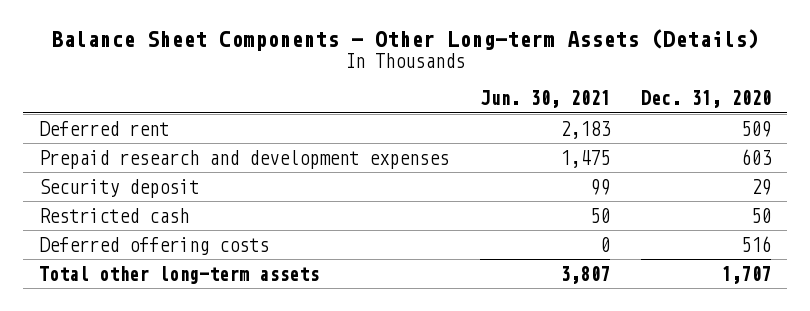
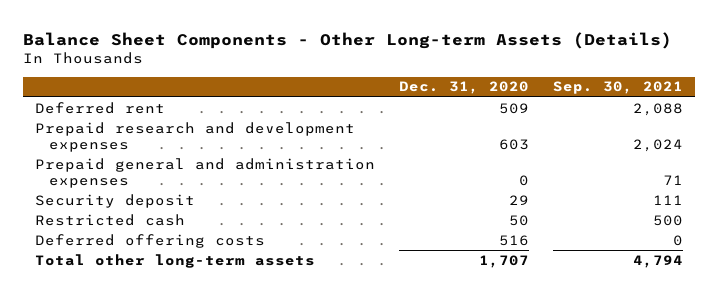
- | Jun. 30, 2021 | Dec. 31, 2020
+ | Dec. 31, 2020 | Sep. 30, 2021
+ Prepaid general and administration expenses | 0 | 71

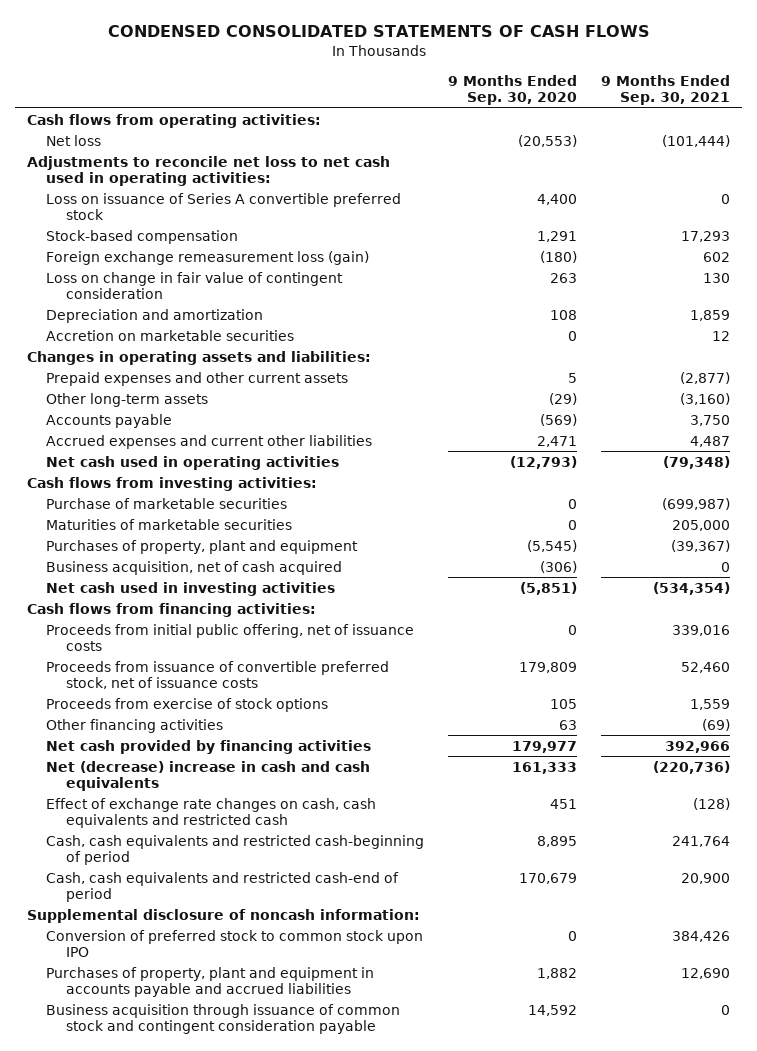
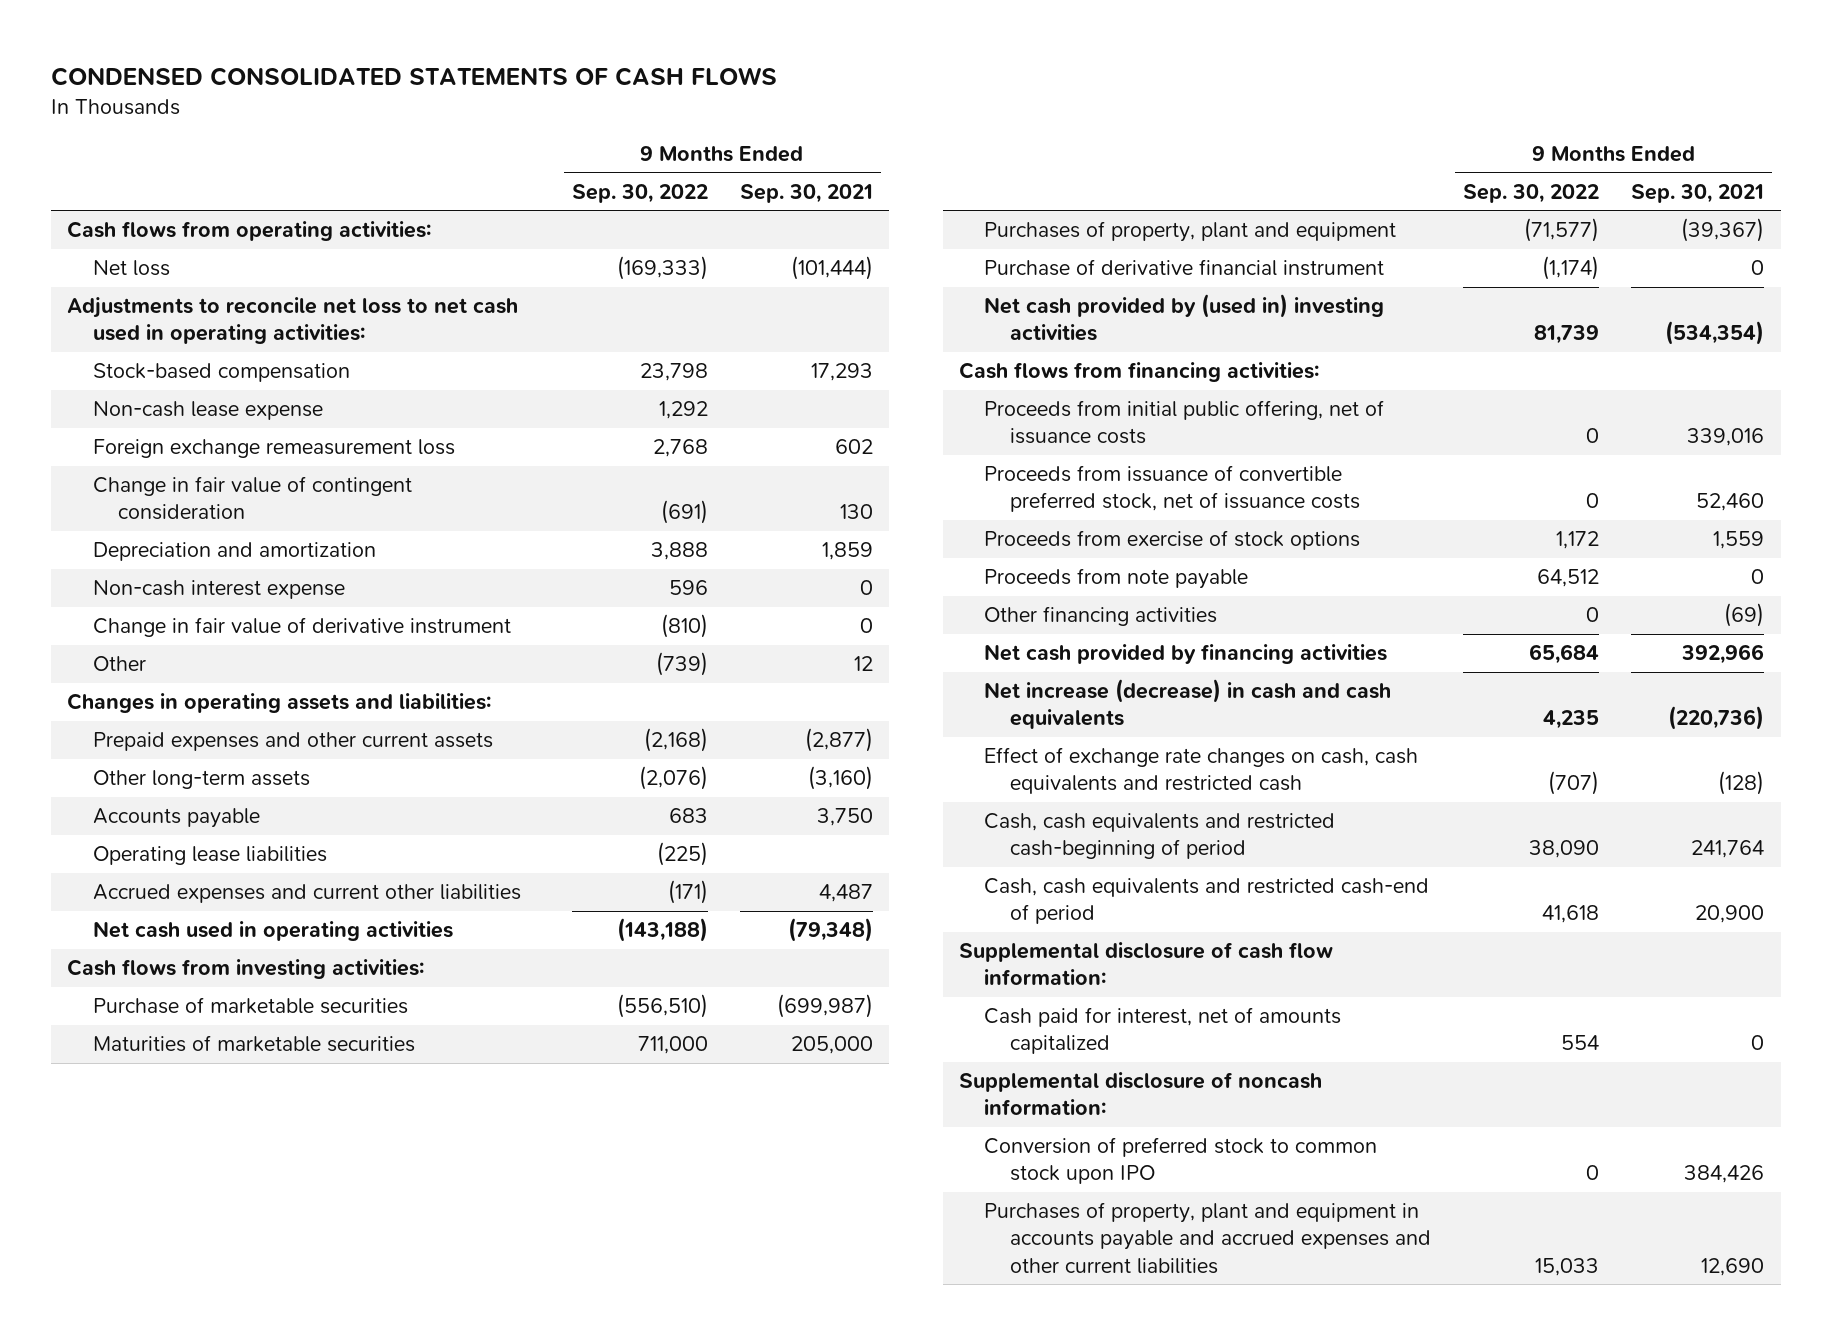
- | 9 Months Ended Sep. 30, 2020 | 9 Months Ended Sep. 30, 2021
+ | 9 Months Ended Sep. 30, 2022 | 9 Months Ended Sep. 30, 2021
- Loss on issuance of Series A convertible preferred stock | 4,400 | 0
- Foreign exchange remeasurement loss (gain) | (180) | 602
- Loss on change in fair value of contingent consideration | 263 | 130
+ Non-cash lease expense | 1,292 |
+ Foreign exchange remeasurement loss | 2,768 | 602
+ Change in fair value of contingent consideration | (691) | 130
- Accretion on marketable securities | 0 | 12
+ Non-cash interest expense | 596 | 0
+ Change in fair value of derivative instrument | (810) | 0
+ Other | (739) | 12
+ Operating lease liabilities | (225) |
- Business acquisition, net of cash acquired | (306) | 0
- Net cash used in investing activities | (5,851) | (534,354)
+ Purchase of derivative financial instrument | (1,174) | 0
+ Net cash provided by (used in) investing activities | 81,739 | (534,354)
+ Proceeds from note payable | 64,512 | 0
- Net (decrease) increase in cash and cash equivalents | 161,333 | (220,736)
+ Net increase (decrease) in cash and cash equivalents | 4,235 | (220,736)
+ Supplemental disclosure of cash flow information:
+ Cash paid for interest, net of amounts capitalized | 554 | 0
- Purchases of property, plant and equipment in accounts payable and accrued liabilities | 1,882 | 12,690
- Business acquisition through issuance of common stock and contingent consideration payable | 14,592 | 0
+ Purchases of property, plant and equipment in accounts payable and accrued expenses and other current liabilities | 15,033 | 12,690

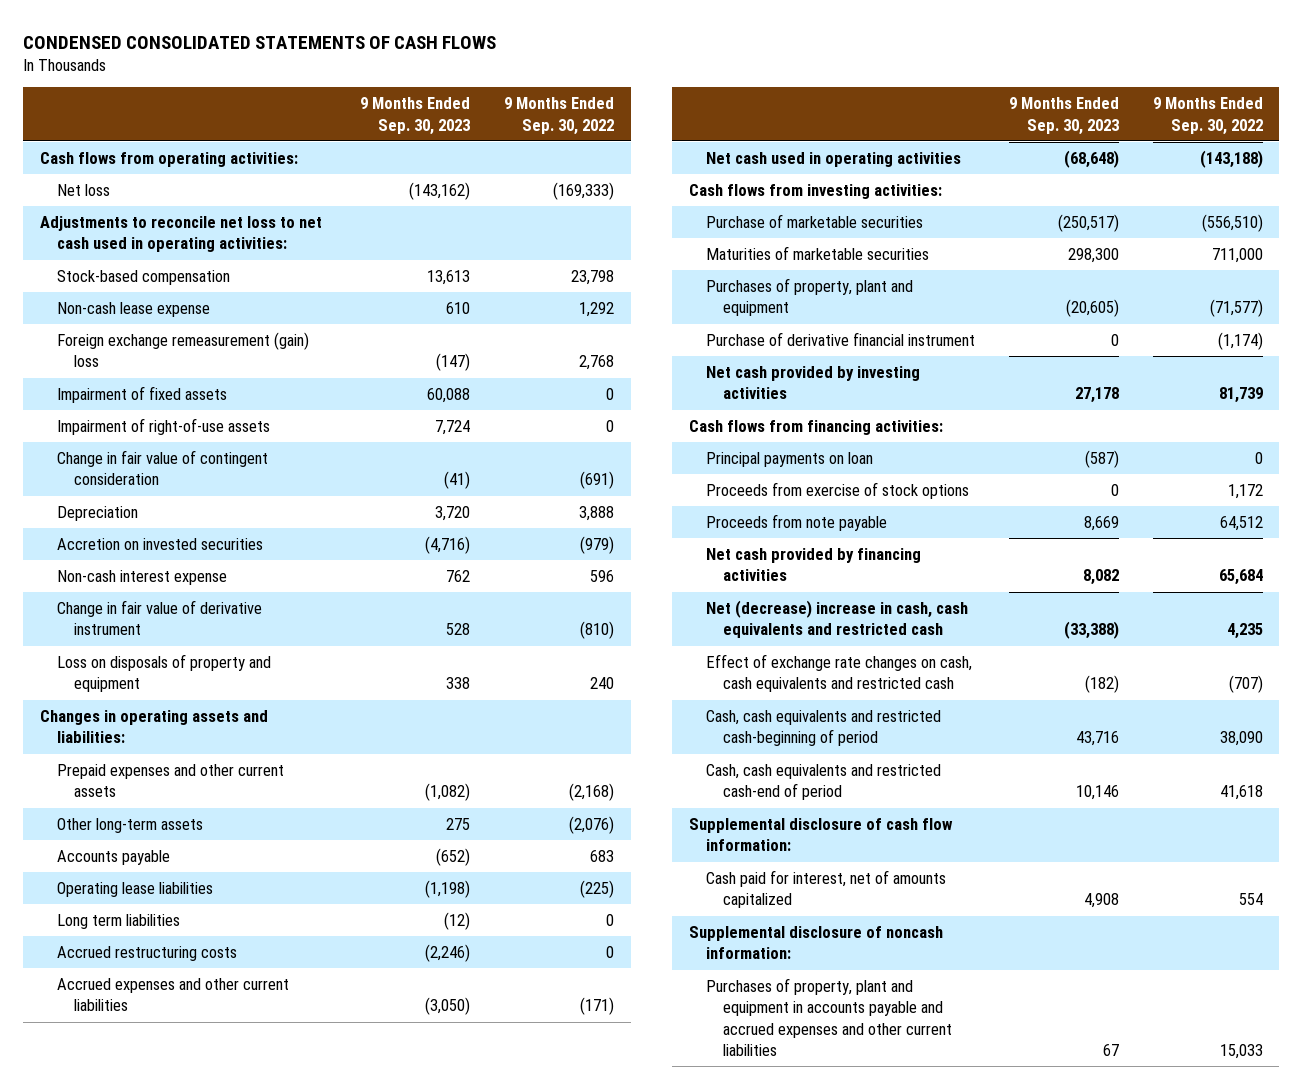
- | 9 Months Ended Sep. 30, 2022 | 9 Months Ended Sep. 30, 2021
+ | 9 Months Ended Sep. 30, 2023 | 9 Months Ended Sep. 30, 2022
- Foreign exchange remeasurement loss | 2,768 | 602
+ Foreign exchange remeasurement (gain) loss | (147) | 2,768
+ Impairment of fixed assets | 60,088 | 0
+ Impairment of right-of-use assets | 7,724 | 0
- Depreciation and amortization | 3,888 | 1,859
+ Depreciation | 3,720 | 3,888
+ Accretion on invested securities | (4,716) | (979)
- Other | (739) | 12
+ Loss on disposals of property and equipment | 338 | 240
- Accrued expenses and current other liabilities | (171) | 4,487
+ Long term liabilities | (12) | 0
+ Accrued restructuring costs | (2,246) | 0
+ Accrued expenses and other current liabilities | (3,050) | (171)
- Net cash provided by (used in) investing activities | 81,739 | (534,354)
+ Net cash provided by investing activities | 27,178 | 81,739
- Proceeds from initial public offering, net of issuance costs | 0 | 339,016
- Proceeds from issuance of convertible preferred stock, net of issuance costs | 0 | 52,460
+ Principal payments on loan | (587) | 0
- Other financing activities | 0 | (69)
- Net increase (decrease) in cash and cash equivalents | 4,235 | (220,736)
+ Net (decrease) increase in cash, cash equivalents and restricted cash | (33,388) | 4,235
- Conversion of preferred stock to common stock upon IPO | 0 | 384,426

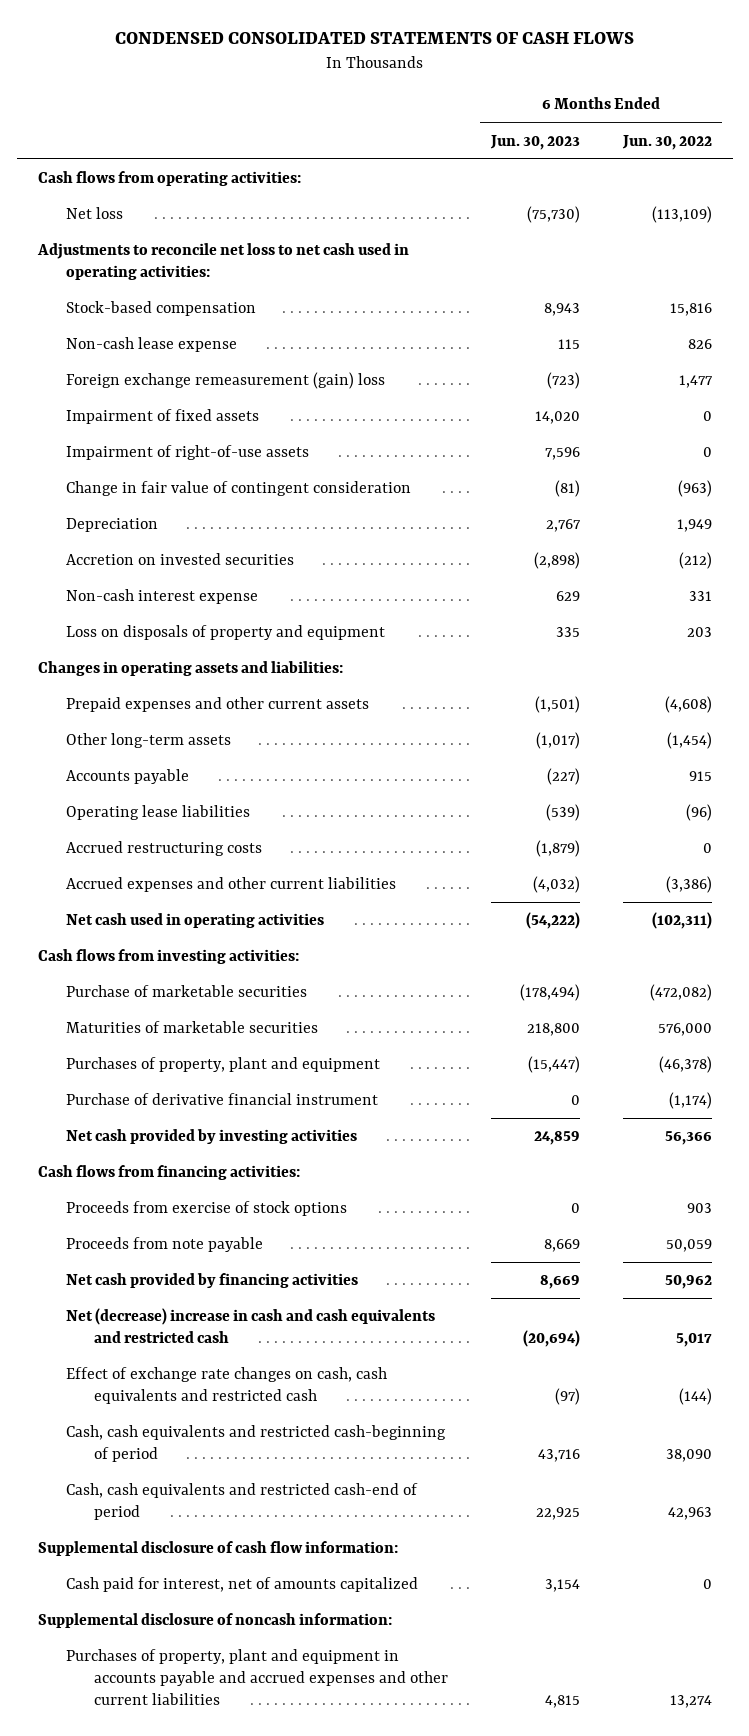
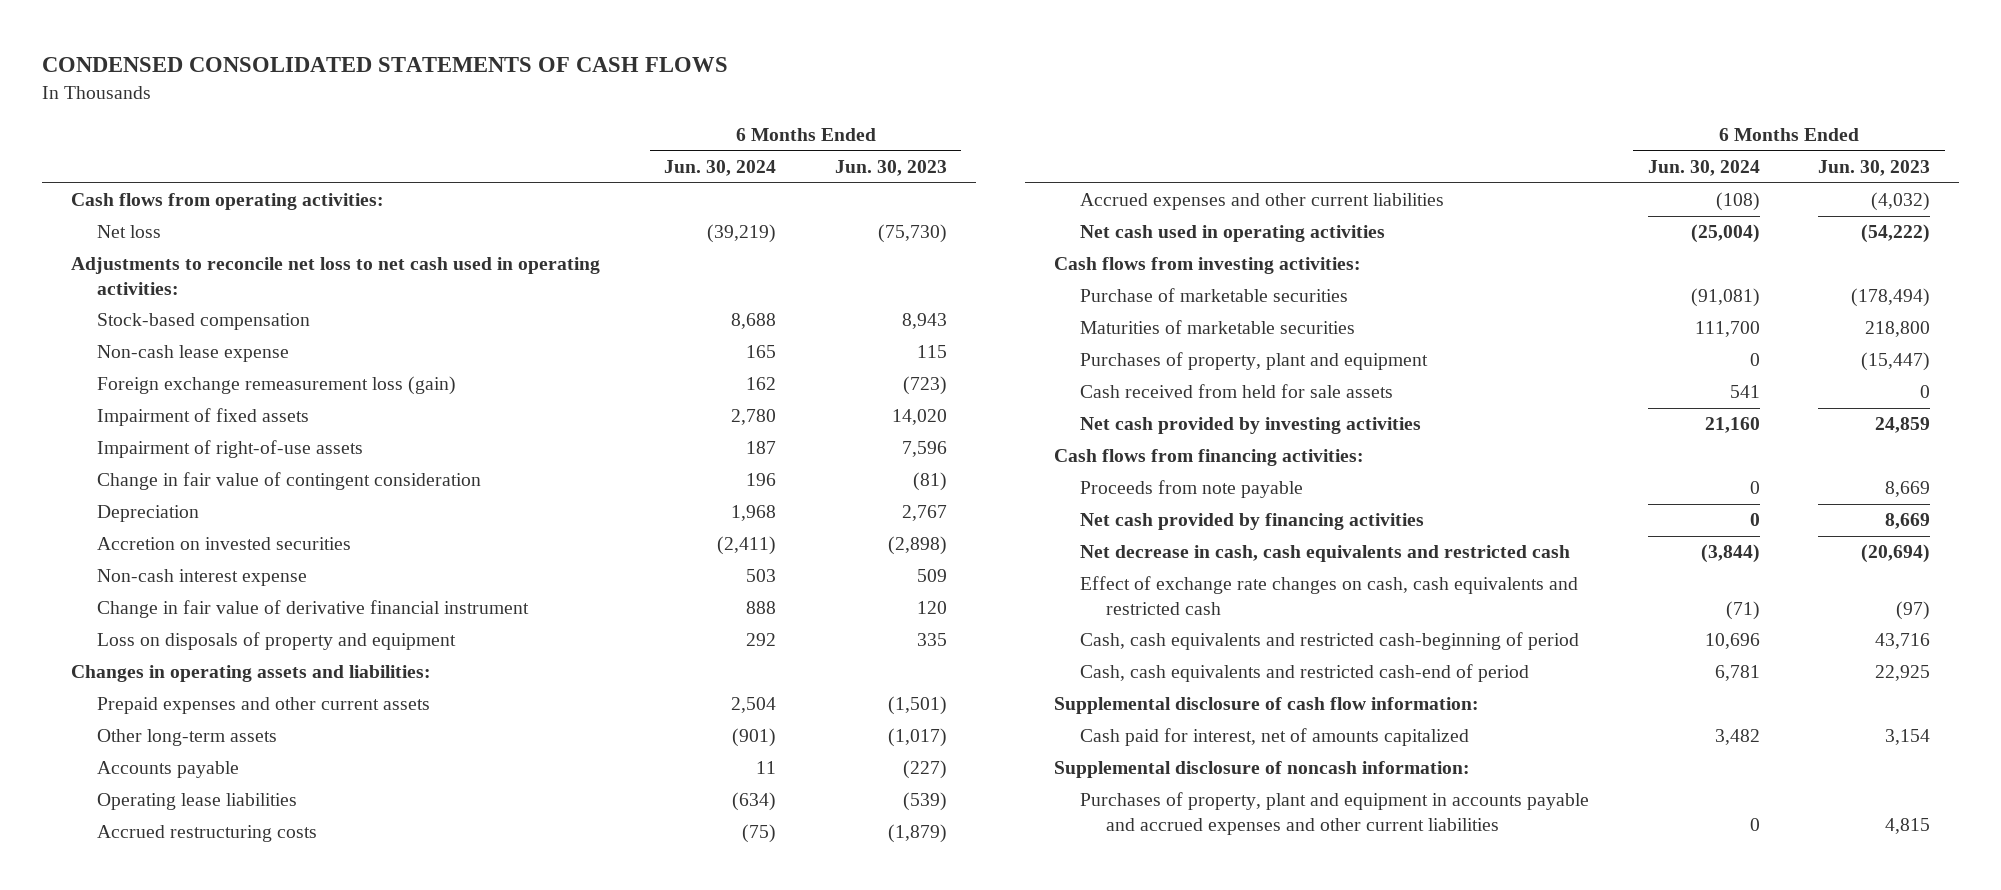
- | 6 Months Ended Jun. 30, 2023 | 6 Months Ended Jun. 30, 2022
+ | 6 Months Ended Jun. 30, 2024 | 6 Months Ended Jun. 30, 2023
- Foreign exchange remeasurement (gain) loss | (723) | 1,477
+ Foreign exchange remeasurement loss (gain) | 162 | (723)
- Non-cash interest expense | 629 | 331
+ Non-cash interest expense | 503 | 509
+ Change in fair value of derivative financial instrument | 888 | 120
- Purchase of derivative financial instrument | 0 | (1,174)
+ Cash received from held for sale assets | 541 | 0
- Proceeds from exercise of stock options | 0 | 903
- Net (decrease) increase in cash and cash equivalents and restricted cash | (20,694) | 5,017
+ Net decrease in cash, cash equivalents and restricted cash | (3,844) | (20,694)

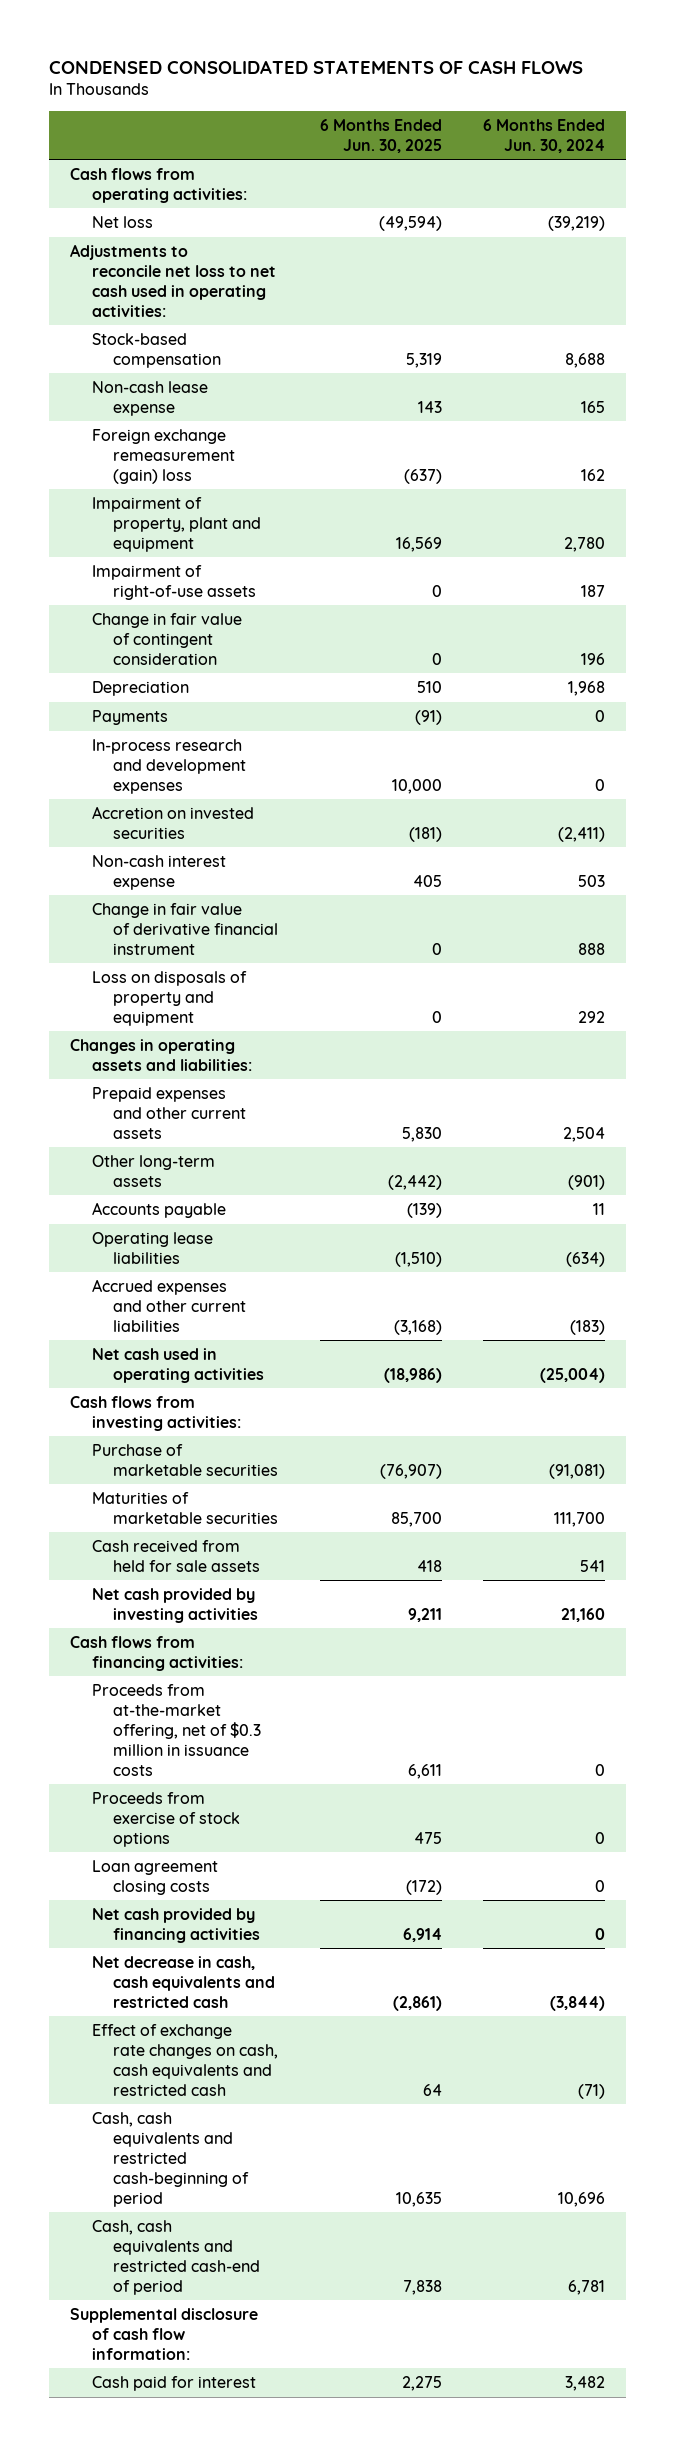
- | 6 Months Ended Jun. 30, 2024 | 6 Months Ended Jun. 30, 2023
+ | 6 Months Ended Jun. 30, 2025 | 6 Months Ended Jun. 30, 2024
- Foreign exchange remeasurement loss (gain) | 162 | (723)
- Impairment of fixed assets | 2,780 | 14,020
+ Foreign exchange remeasurement (gain) loss | (637) | 162
+ Impairment of property, plant and equipment | 16,569 | 2,780
+ Payments | (91) | 0
+ In-process research and development expenses | 10,000 | 0
- Accrued restructuring costs | (75) | (1,879)
- Accrued expenses and other current liabilities | (108) | (4,032)
+ Accrued expenses and other current liabilities | (3,168) | (183)
- Purchases of property, plant and equipment | 0 | (15,447)
- Proceeds from note payable | 0 | 8,669
+ Proceeds from at-the-market offering, net of $0.3 million in issuance costs | 6,611 | 0
+ Proceeds from exercise of stock options | 475 | 0
+ Loan agreement closing costs | (172) | 0
- Cash paid for interest, net of amounts capitalized | 3,482 | 3,154
- Supplemental disclosure of noncash information:
- Purchases of property, plant and equipment in accounts payable and accrued expenses and other current liabilities | 0 | 4,815
+ Cash paid for interest | 2,275 | 3,482

